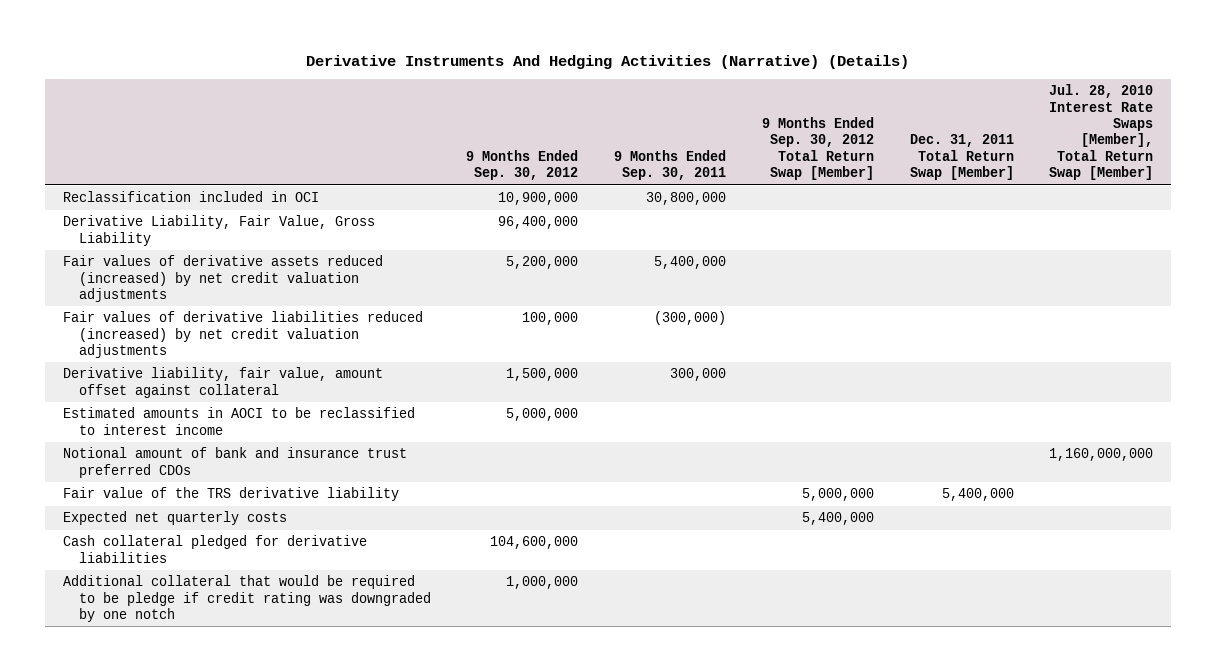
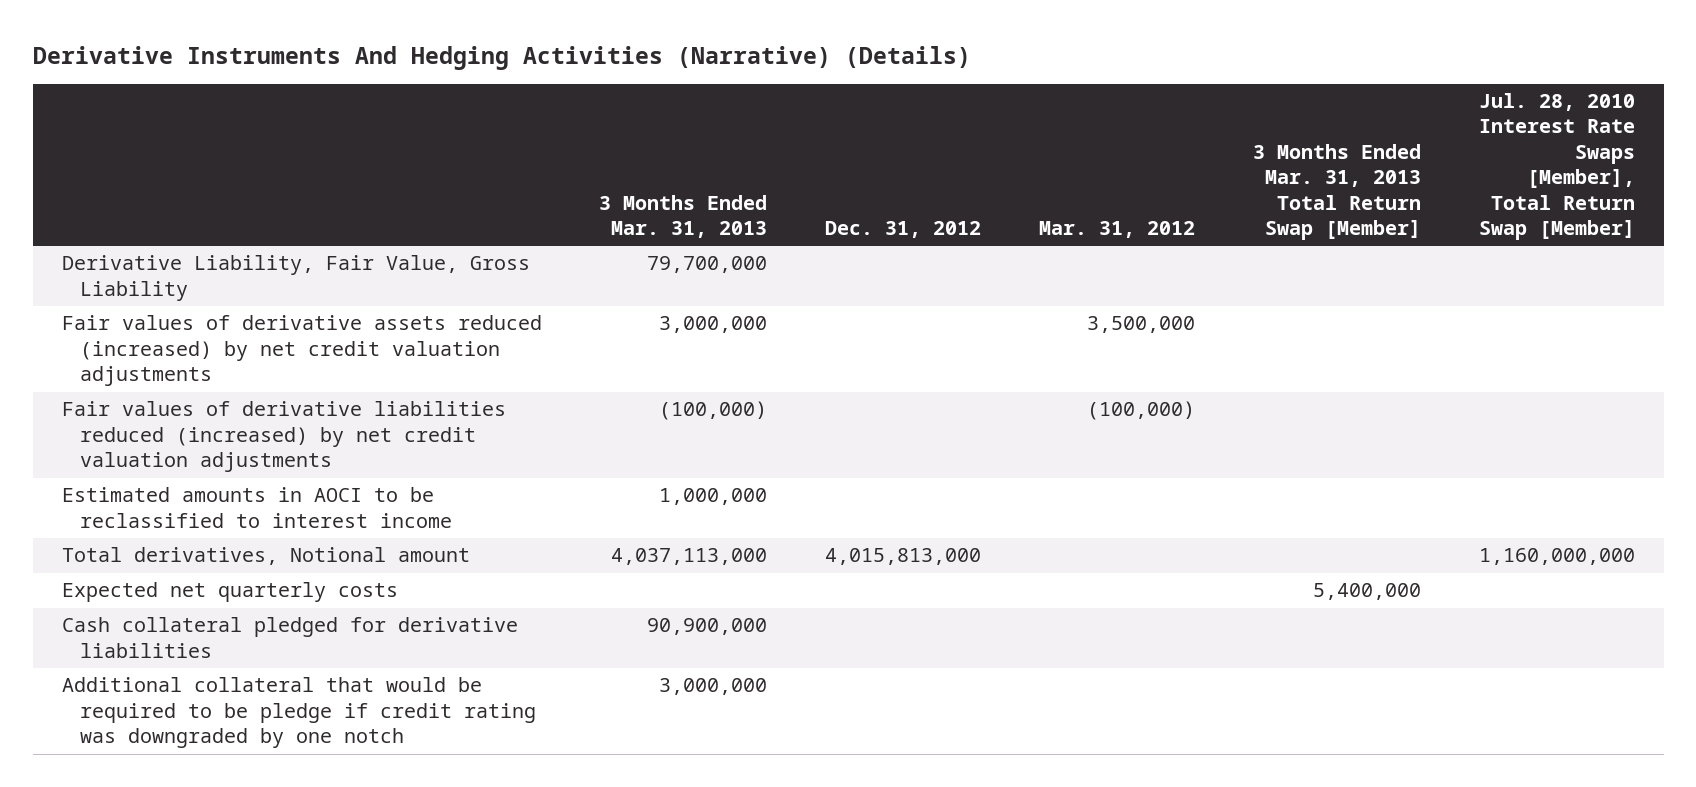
- | 9 Months Ended Sep. 30, 2012 | 9 Months Ended Sep. 30, 2011 | 9 Months Ended Sep. 30, 2012 Total Return Swap [Member] | Dec. 31, 2011 Total Return Swap [Member] | Jul. 28, 2010 Interest Rate Swaps [Member], Total Return Swap [Member]
+ | 3 Months Ended Mar. 31, 2013 | Dec. 31, 2012 | Mar. 31, 2012 | 3 Months Ended Mar. 31, 2013 Total Return Swap [Member] | Jul. 28, 2010 Interest Rate Swaps [Member], Total Return Swap [Member]
- Reclassification included in OCI | 10,900,000 | 30,800,000 | | |
- Derivative liability, fair value, amount offset against collateral | 1,500,000 | 300,000 | | |
- Notional amount of bank and insurance trust preferred CDOs | | | | | 1,160,000,000
- Fair value of the TRS derivative liability | | | 5,000,000 | 5,400,000 |
+ Total derivatives, Notional amount | 4,037,113,000 | 4,015,813,000 | | | 1,160,000,000

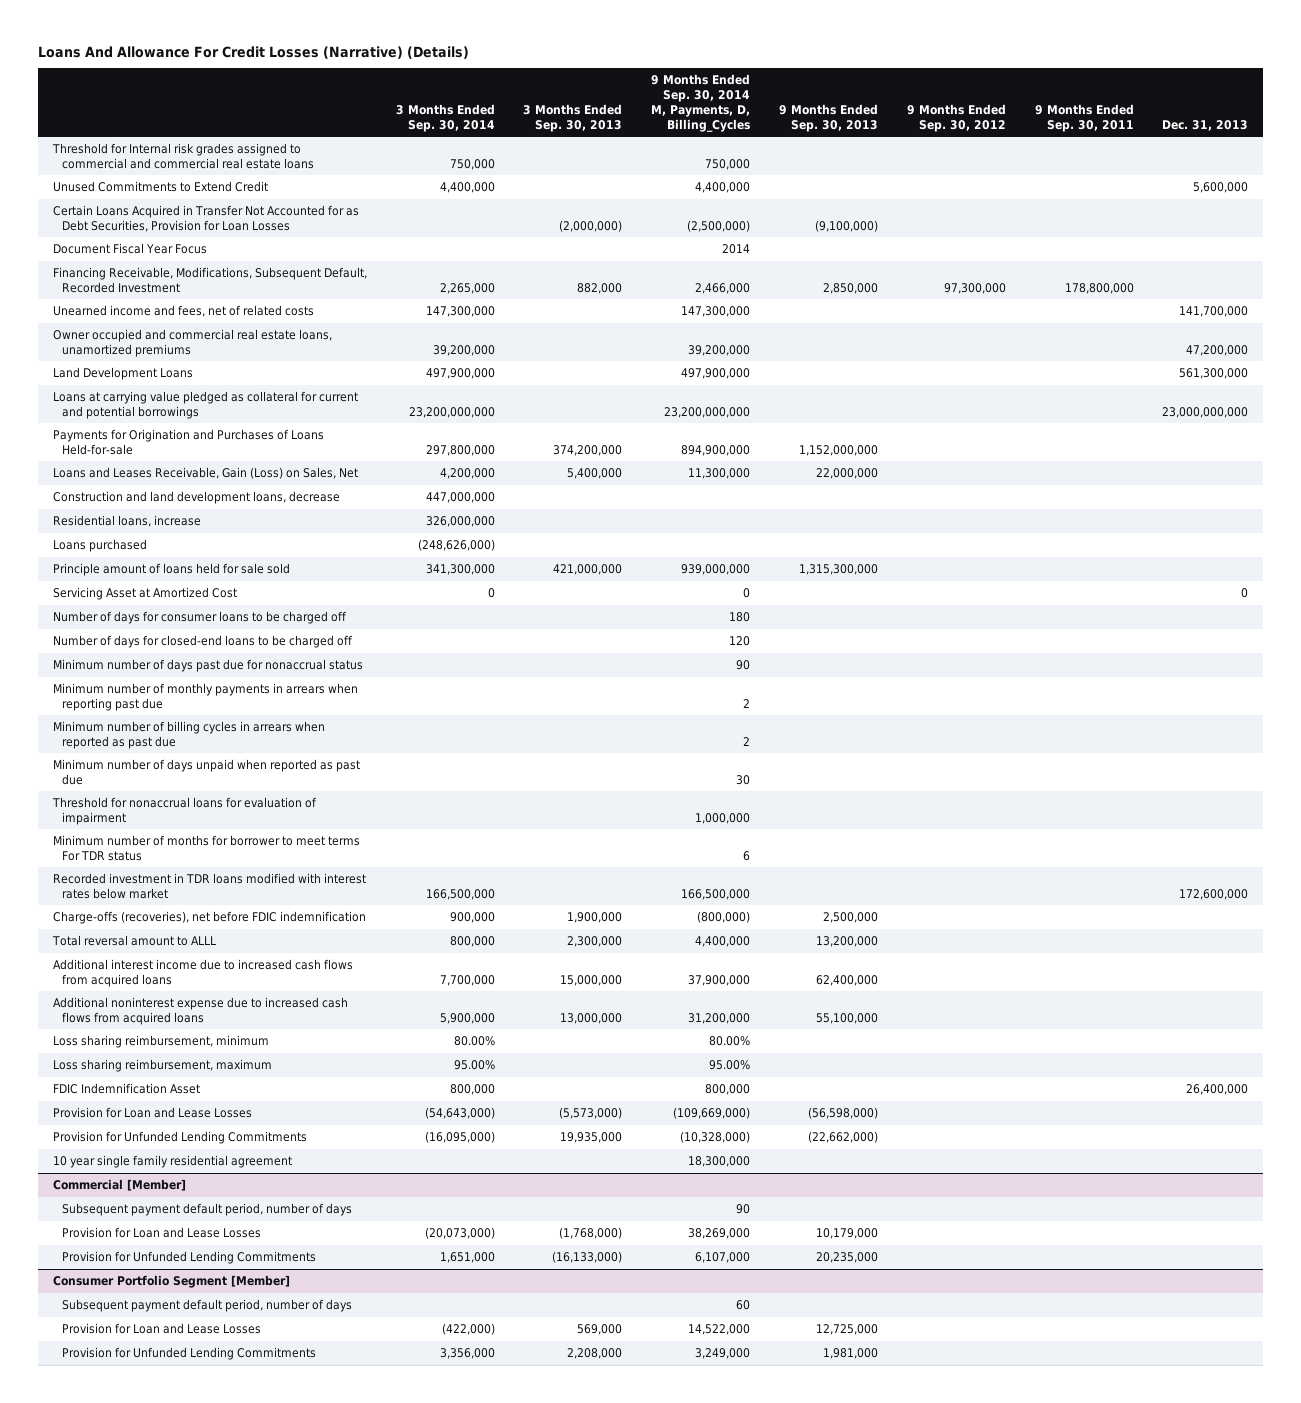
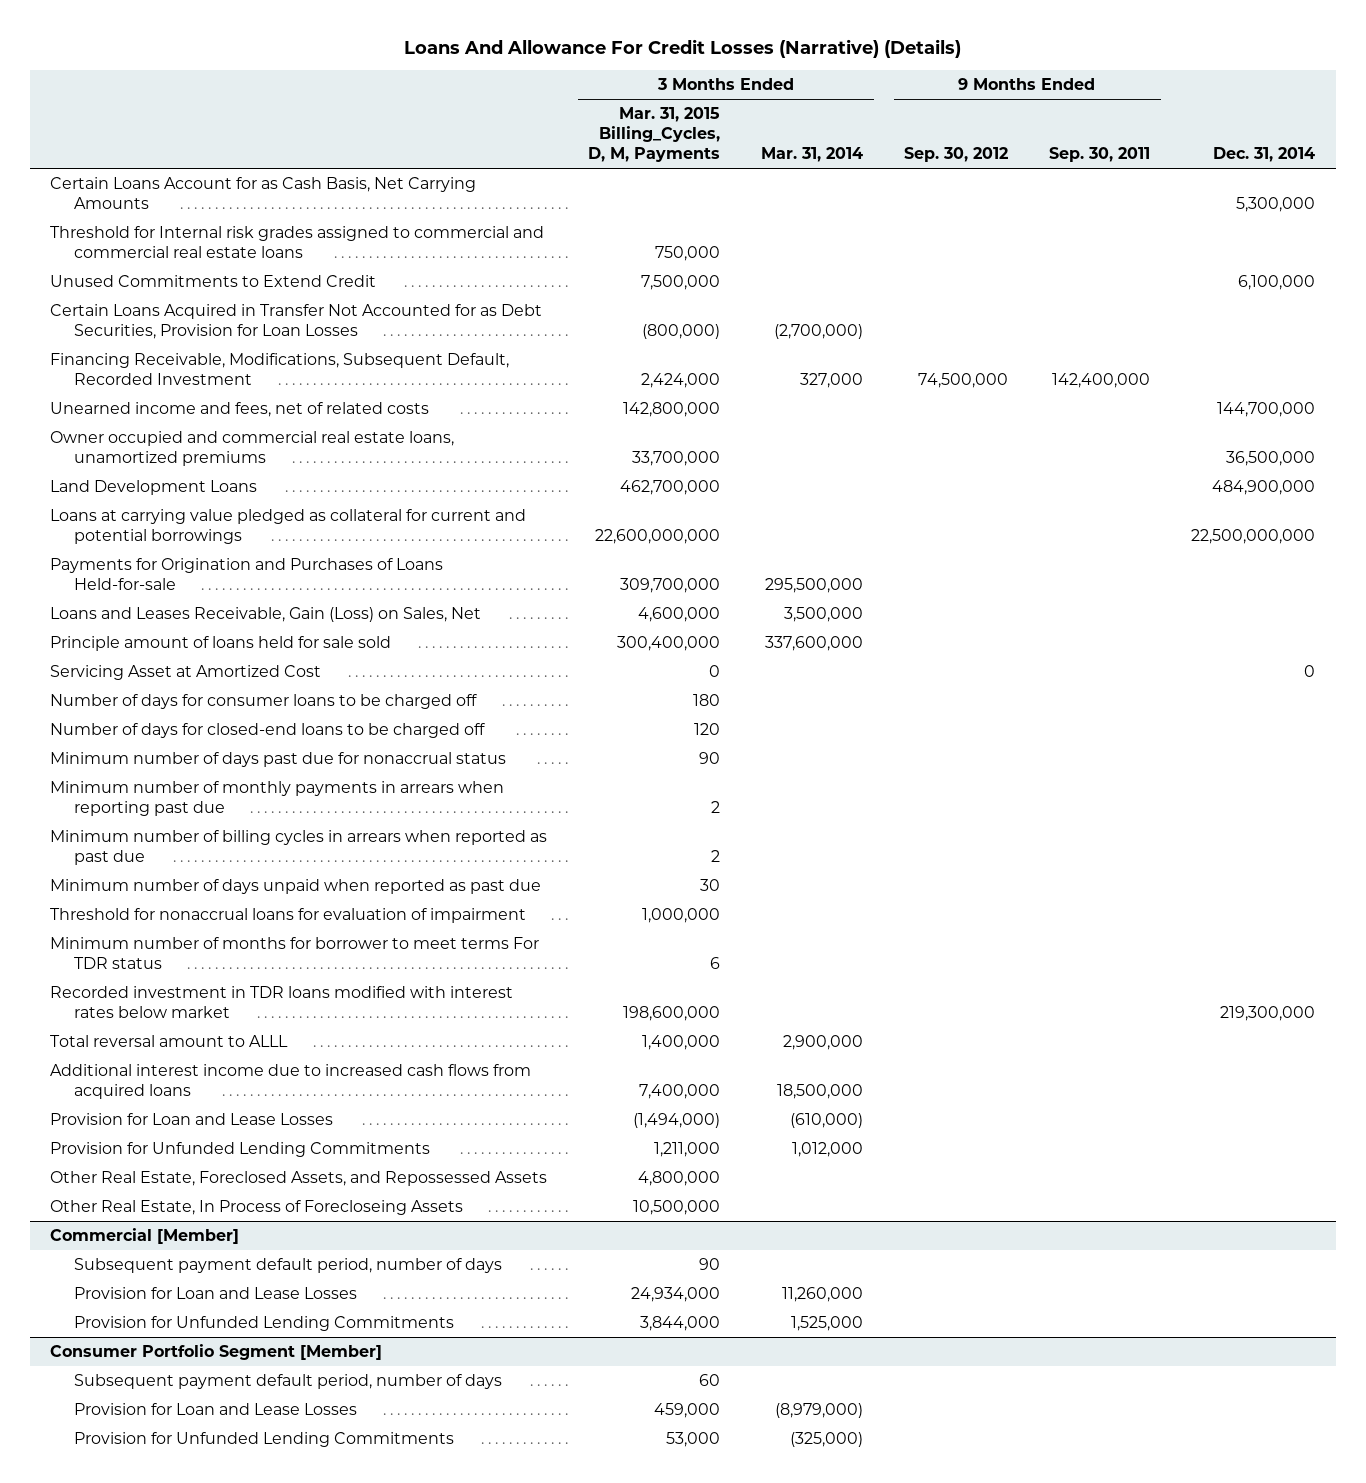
- | 3 Months Ended Sep. 30, 2014 | 3 Months Ended Sep. 30, 2013 | 9 Months Ended Sep. 30, 2014 M, Payments, D, Billing_Cycles | 9 Months Ended Sep. 30, 2013 | 9 Months Ended Sep. 30, 2012 | 9 Months Ended Sep. 30, 2011 | Dec. 31, 2013
+ | 3 Months Ended Mar. 31, 2015 Billing_Cycles, D, M, Payments | 3 Months Ended Mar. 31, 2014 | 9 Months Ended Sep. 30, 2012 | 9 Months Ended Sep. 30, 2011 | Dec. 31, 2014
+ Certain Loans Account for as Cash Basis, Net Carrying Amounts | | | | | 5,300,000
- Document Fiscal Year Focus | | | 2014 | | | |
- Financing Receivable, Modifications, Subsequent Default, Recorded Investment | 2,265,000 | 882,000 | 2,466,000 | 2,850,000 | 97,300,000 | 178,800,000 |
+ Financing Receivable, Modifications, Subsequent Default, Recorded Investment | 2,424,000 | 327,000 | 74,500,000 | 142,400,000 |
- Construction and land development loans, decrease | 447,000,000 | | | | | |
- Residential loans, increase | 326,000,000 | | | | | |
- Loans purchased | (248,626,000) | | | | | |
- Charge-offs (recoveries), net before FDIC indemnification | 900,000 | 1,900,000 | (800,000) | 2,500,000 | | |
- Additional noninterest expense due to increased cash flows from acquired loans | 5,900,000 | 13,000,000 | 31,200,000 | 55,100,000 | | |
- Loss sharing reimbursement, minimum | 80.00% | | 80.00% | | | |
- Loss sharing reimbursement, maximum | 95.00% | | 95.00% | | | |
- FDIC Indemnification Asset | 800,000 | | 800,000 | | | | 26,400,000
- 10 year single family residential agreement | | | 18,300,000 | | | |
+ Other Real Estate, Foreclosed Assets, and Repossessed Assets | 4,800,000 | | | |
+ Other Real Estate, In Process of Forecloseing Assets | 10,500,000 | | | |

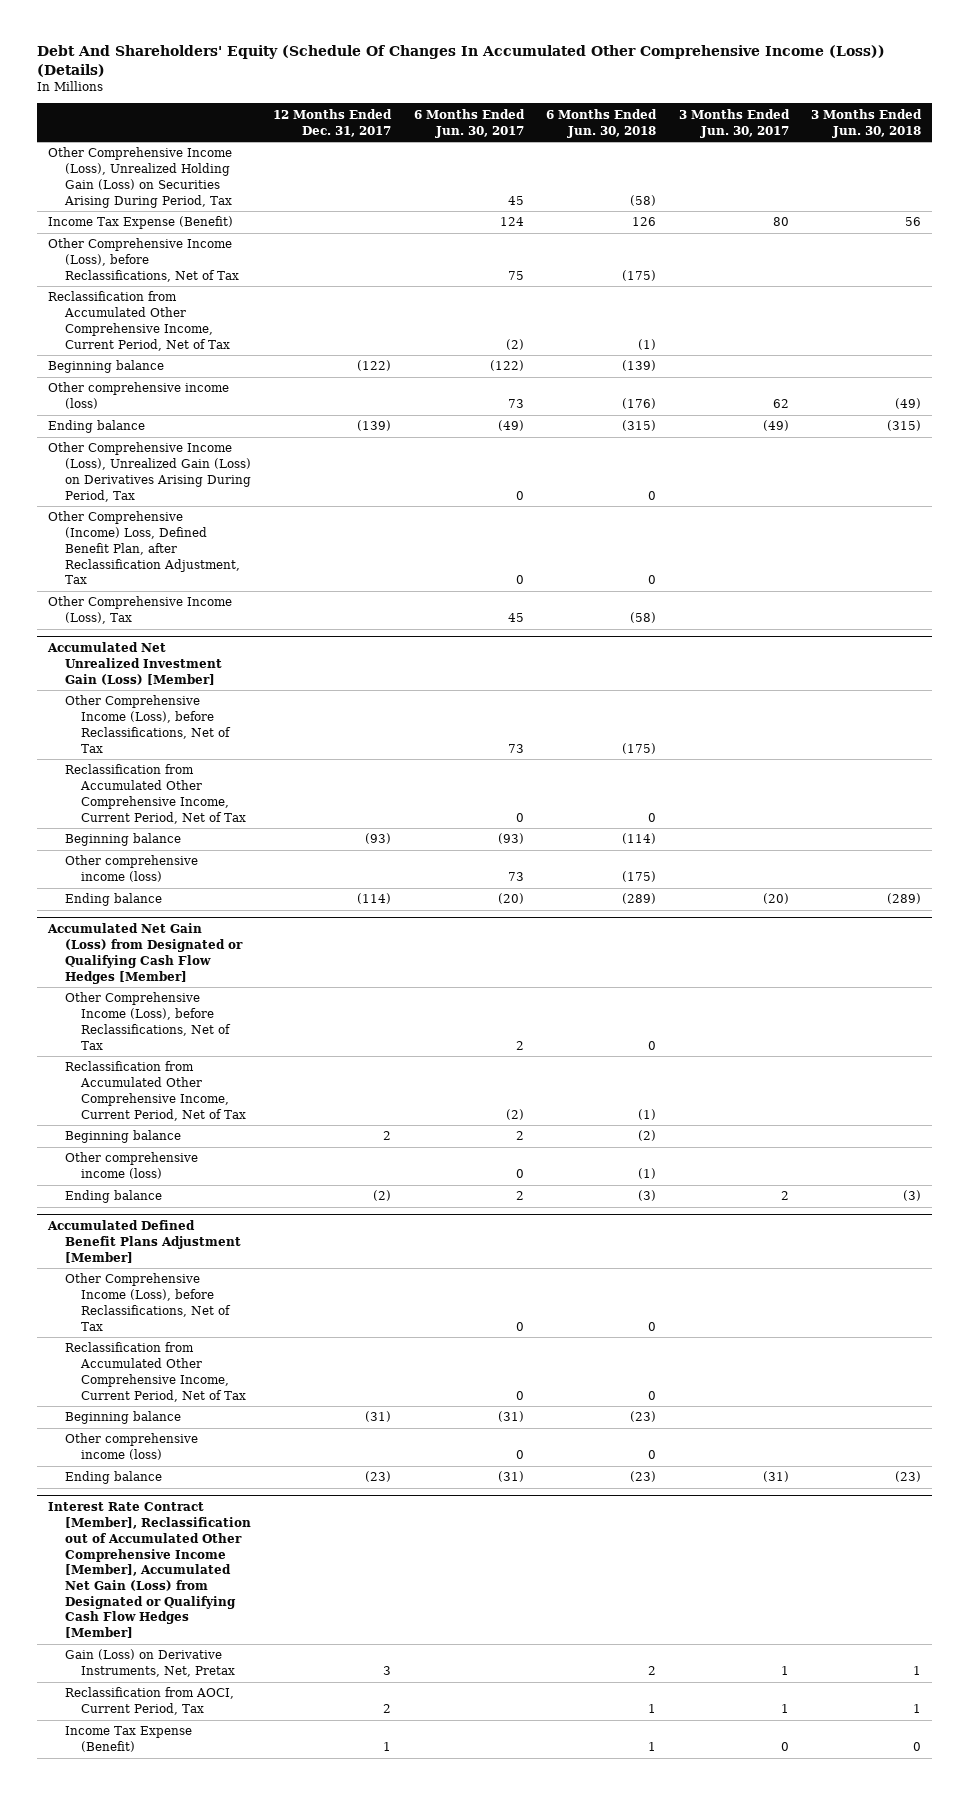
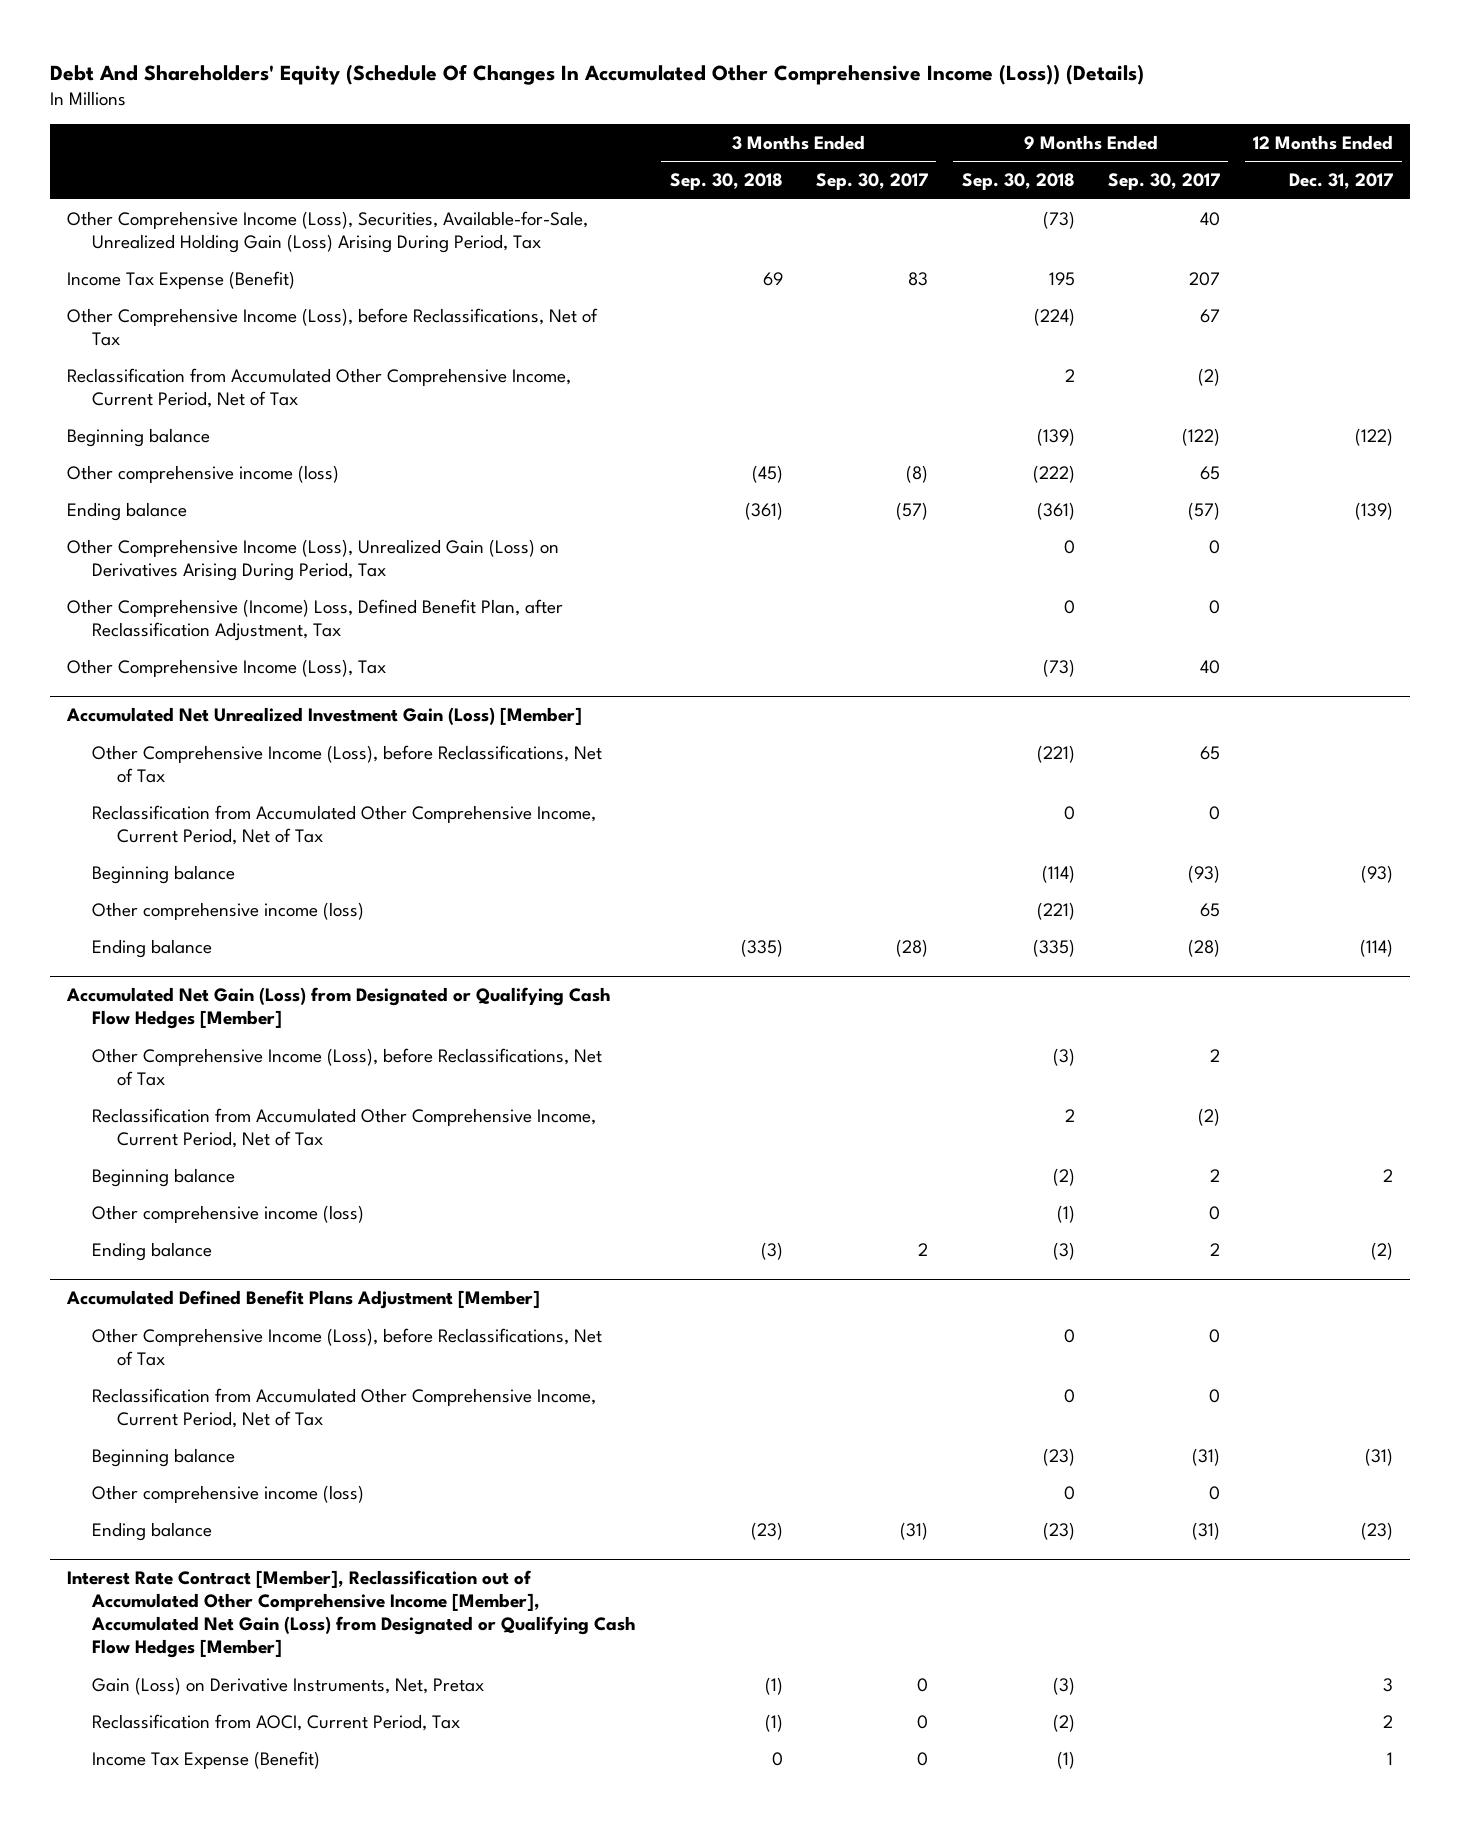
- | 12 Months Ended Dec. 31, 2017 | 6 Months Ended Jun. 30, 2017 | 6 Months Ended Jun. 30, 2018 | 3 Months Ended Jun. 30, 2017 | 3 Months Ended Jun. 30, 2018
+ | 3 Months Ended Sep. 30, 2018 | 3 Months Ended Sep. 30, 2017 | 9 Months Ended Sep. 30, 2018 | 9 Months Ended Sep. 30, 2017 | 12 Months Ended Dec. 31, 2017
- Other Comprehensive Income (Loss), Unrealized Holding Gain (Loss) on Securities Arising During Period, Tax | | 45 | (58) | |
+ Other Comprehensive Income (Loss), Securities, Available-for-Sale, Unrealized Holding Gain (Loss) Arising During Period, Tax | | | (73) | 40 |

